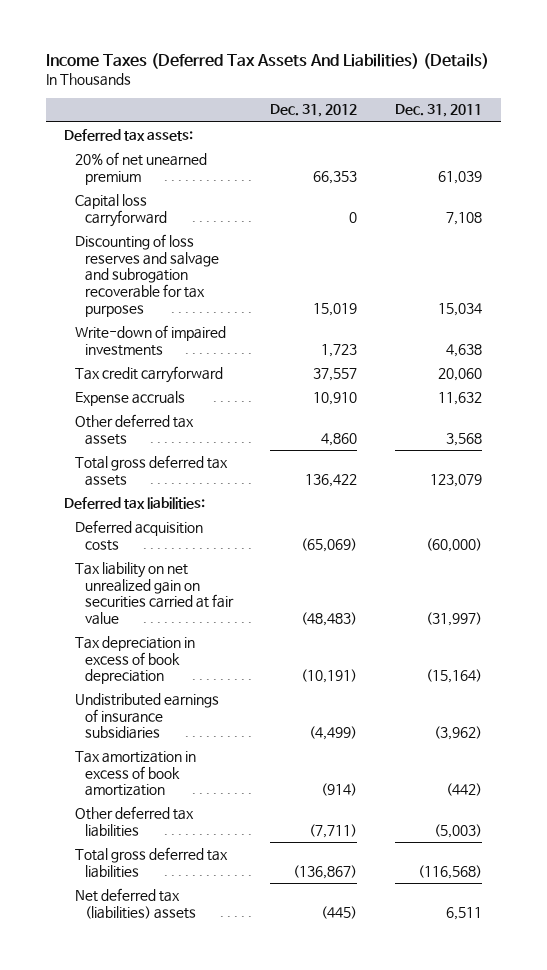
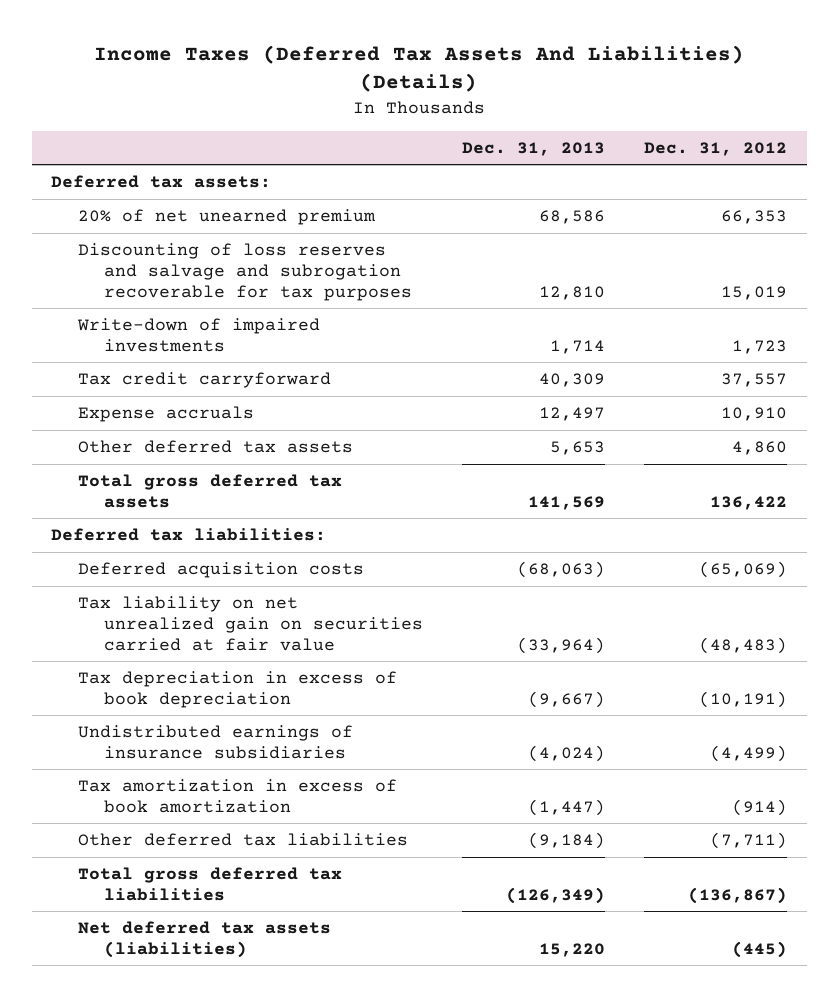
- | Dec. 31, 2012 | Dec. 31, 2011
+ | Dec. 31, 2013 | Dec. 31, 2012
- Capital loss carryforward | 0 | 7,108
- Net deferred tax (liabilities) assets | (445) | 6,511
+ Net deferred tax assets (liabilities) | 15,220 | (445)

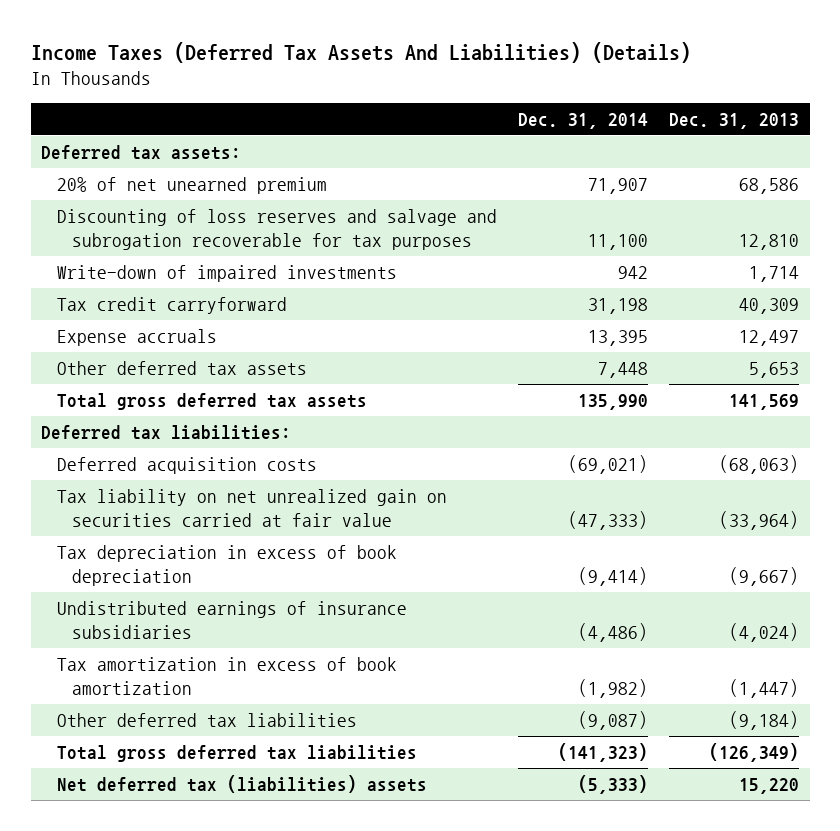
- | Dec. 31, 2013 | Dec. 31, 2012
+ | Dec. 31, 2014 | Dec. 31, 2013
- Net deferred tax assets (liabilities) | 15,220 | (445)
+ Net deferred tax (liabilities) assets | (5,333) | 15,220

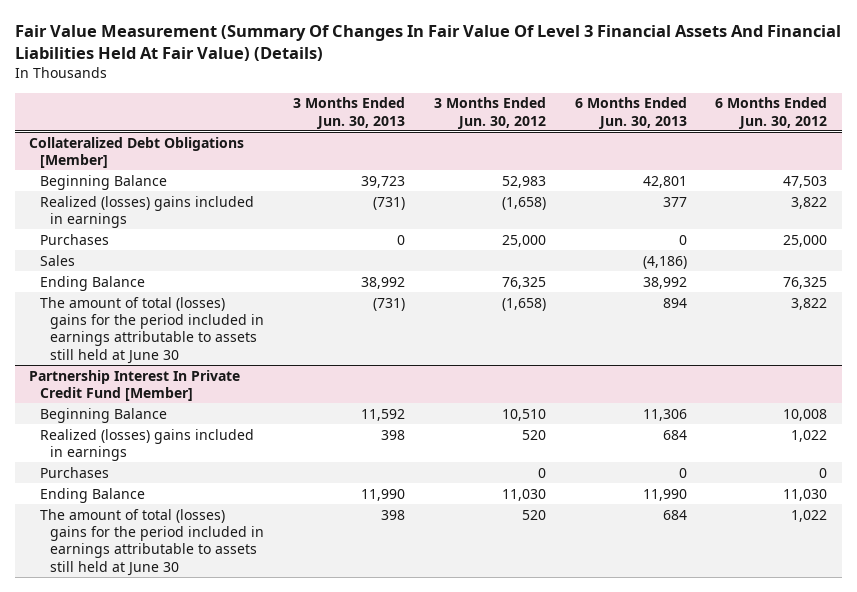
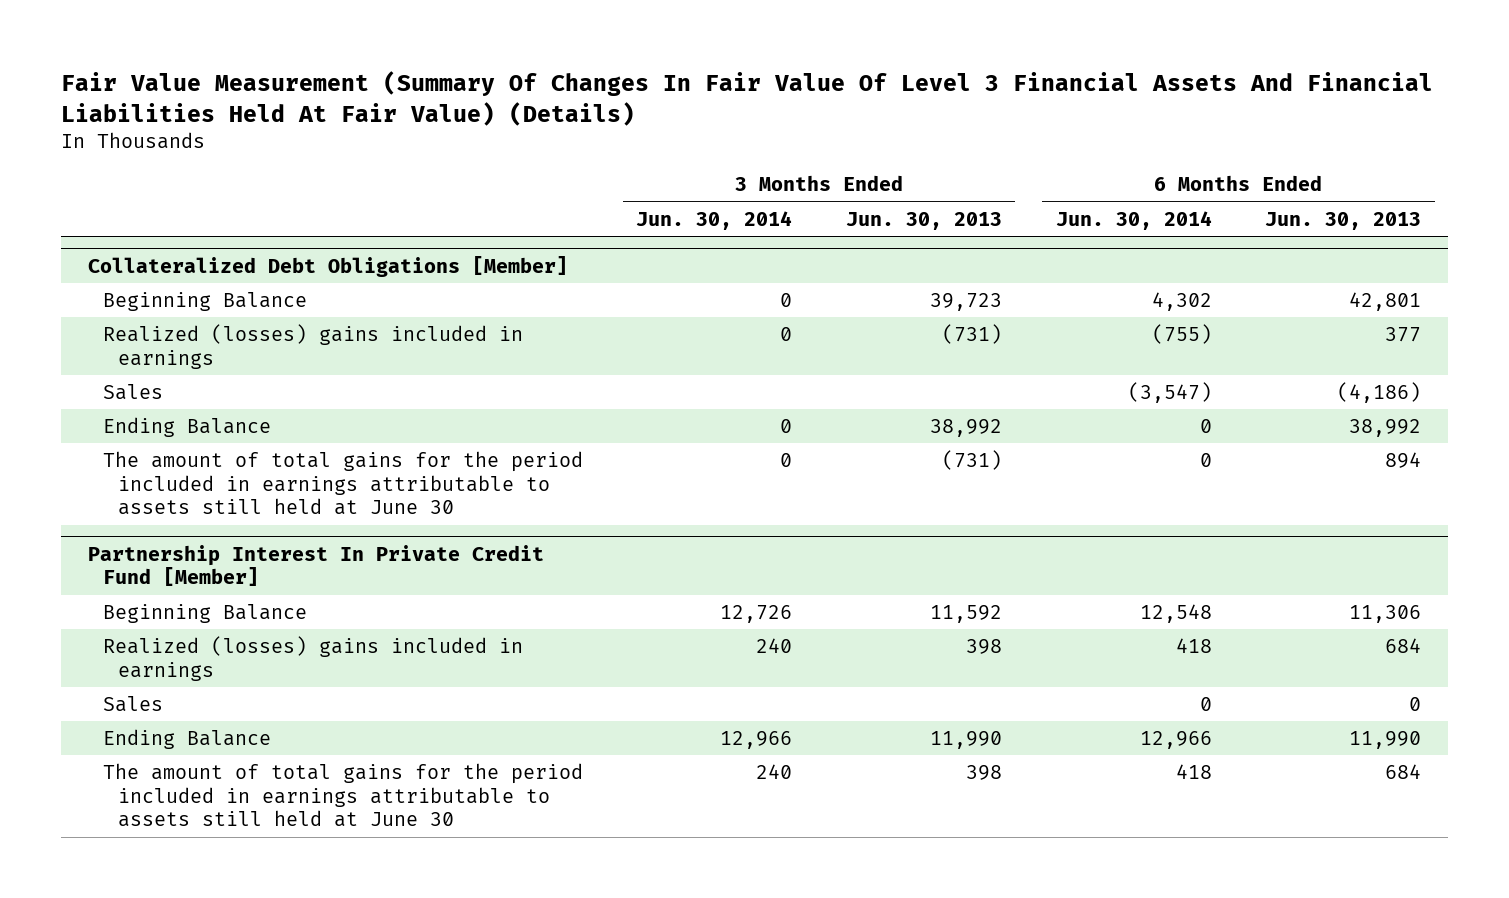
- | 3 Months Ended Jun. 30, 2013 | 3 Months Ended Jun. 30, 2012 | 6 Months Ended Jun. 30, 2013 | 6 Months Ended Jun. 30, 2012
+ | 3 Months Ended Jun. 30, 2014 | 3 Months Ended Jun. 30, 2013 | 6 Months Ended Jun. 30, 2014 | 6 Months Ended Jun. 30, 2013
@ Collateralized Debt Obligations [Member]
- Purchases | 0 | 25,000 | 0 | 25,000
- The amount of total (losses) gains for the period included in earnings attributable to assets still held at June 30 | (731) | (1,658) | 894 | 3,822
+ The amount of total gains for the period included in earnings attributable to assets still held at June 30 | 0 | (731) | 0 | 894
@ Partnership Interest In Private Credit Fund [Member]
- Purchases | | 0 | 0 | 0
+ Sales | | | 0 | 0
- The amount of total (losses) gains for the period included in earnings attributable to assets still held at June 30 | 398 | 520 | 684 | 1,022
+ The amount of total gains for the period included in earnings attributable to assets still held at June 30 | 240 | 398 | 418 | 684

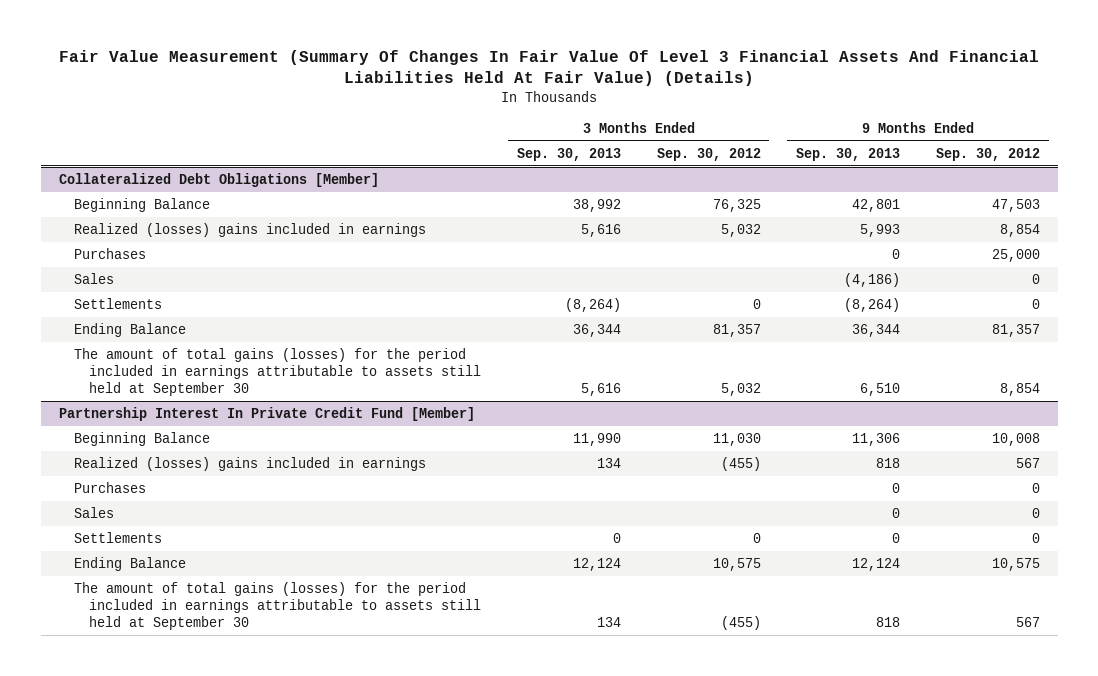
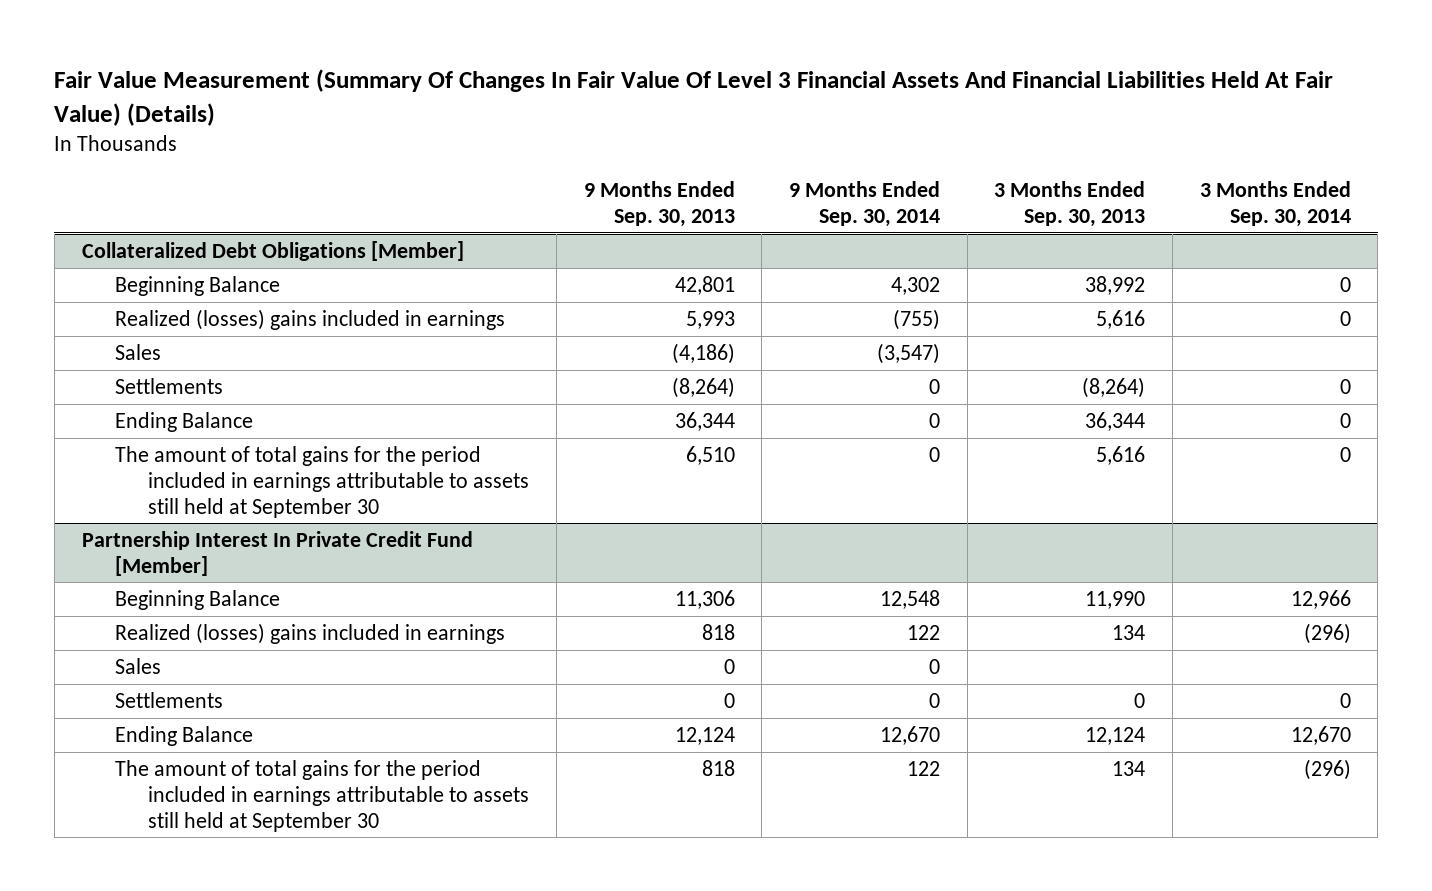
- | 3 Months Ended Sep. 30, 2013 | 3 Months Ended Sep. 30, 2012 | 9 Months Ended Sep. 30, 2013 | 9 Months Ended Sep. 30, 2012
+ | 9 Months Ended Sep. 30, 2013 | 9 Months Ended Sep. 30, 2014 | 3 Months Ended Sep. 30, 2013 | 3 Months Ended Sep. 30, 2014
@ Collateralized Debt Obligations [Member]
- Purchases | | | 0 | 25,000
- The amount of total gains (losses) for the period included in earnings attributable to assets still held at September 30 | 5,616 | 5,032 | 6,510 | 8,854
+ The amount of total gains for the period included in earnings attributable to assets still held at September 30 | 6,510 | 0 | 5,616 | 0
@ Partnership Interest In Private Credit Fund [Member]
- Purchases | | | 0 | 0
- The amount of total gains (losses) for the period included in earnings attributable to assets still held at September 30 | 134 | (455) | 818 | 567
+ The amount of total gains for the period included in earnings attributable to assets still held at September 30 | 818 | 122 | 134 | (296)

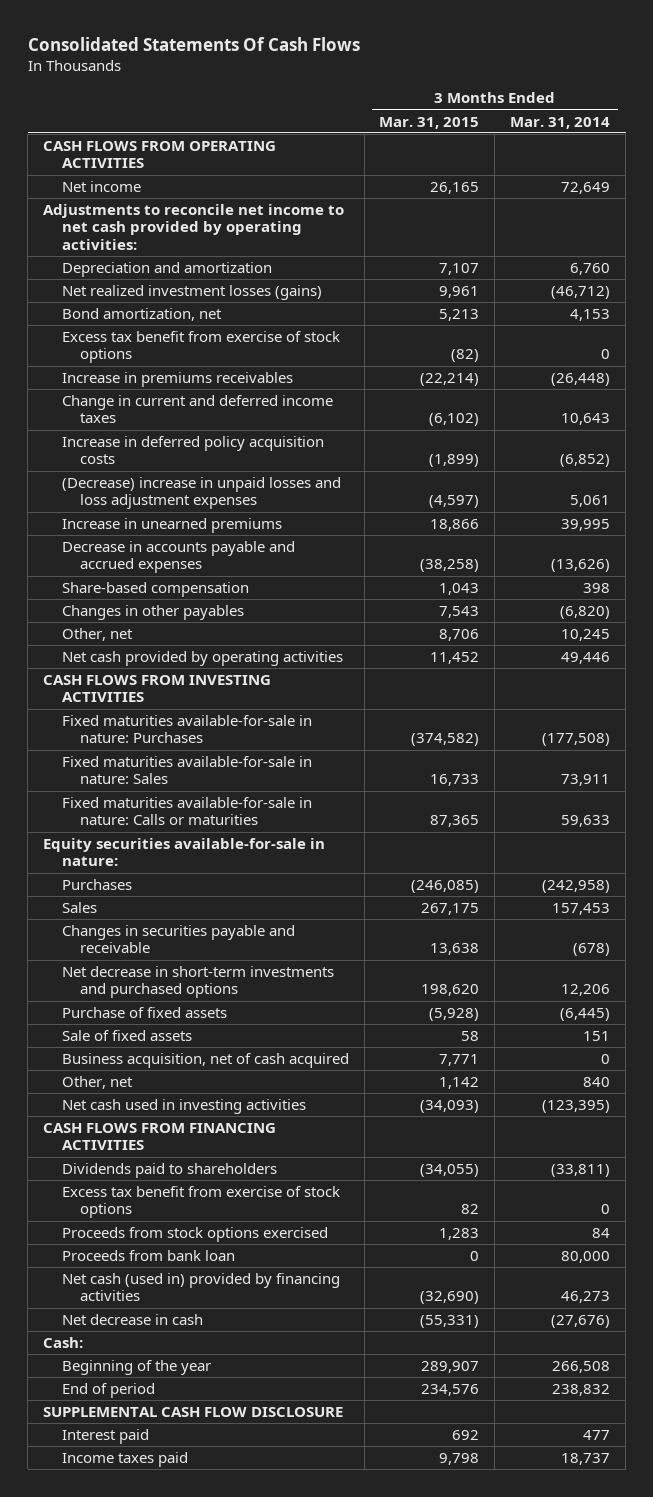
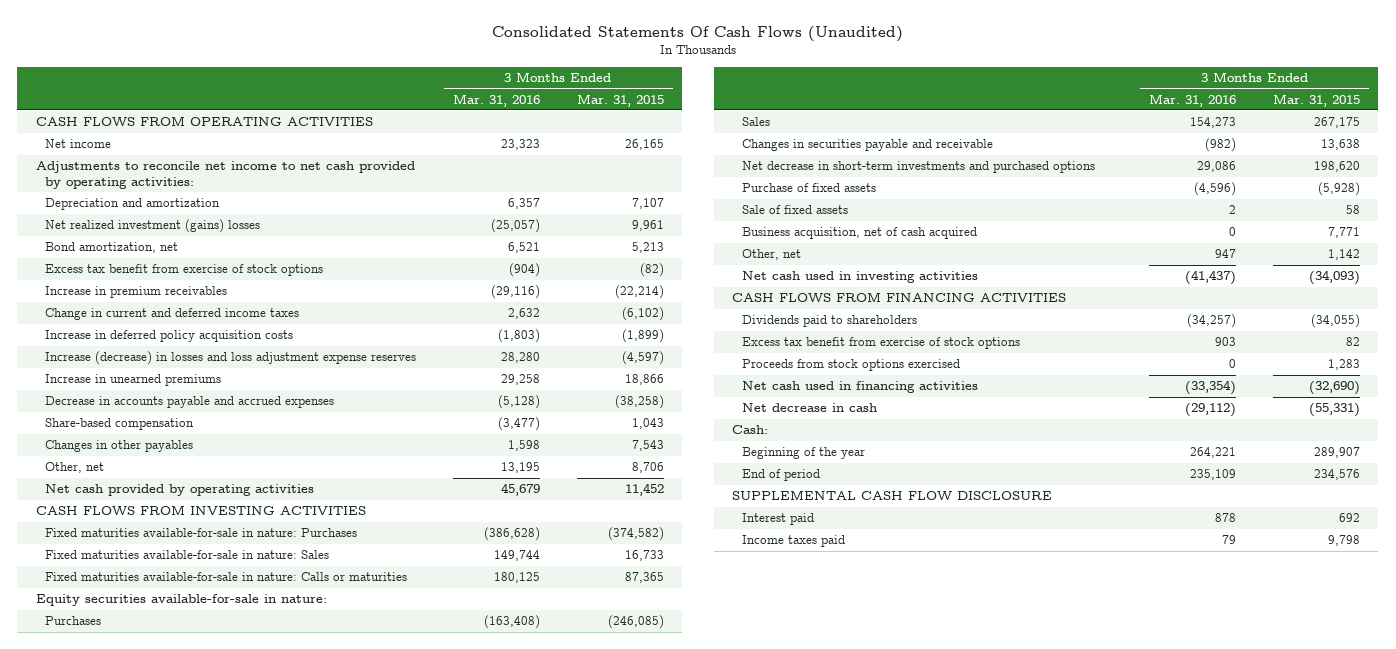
- Consolidated Statements Of Cash Flows
+ Consolidated Statements Of Cash Flows (Unaudited)
- | 3 Months Ended Mar. 31, 2015 | 3 Months Ended Mar. 31, 2014
+ | 3 Months Ended Mar. 31, 2016 | 3 Months Ended Mar. 31, 2015
- Net realized investment losses (gains) | 9,961 | (46,712)
+ Net realized investment (gains) losses | (25,057) | 9,961
- Increase in premiums receivables | (22,214) | (26,448)
+ Increase in premium receivables | (29,116) | (22,214)
- (Decrease) increase in unpaid losses and loss adjustment expenses | (4,597) | 5,061
+ Increase (decrease) in losses and loss adjustment expense reserves | 28,280 | (4,597)
- Proceeds from bank loan | 0 | 80,000
- Net cash (used in) provided by financing activities | (32,690) | 46,273
+ Net cash used in financing activities | (33,354) | (32,690)

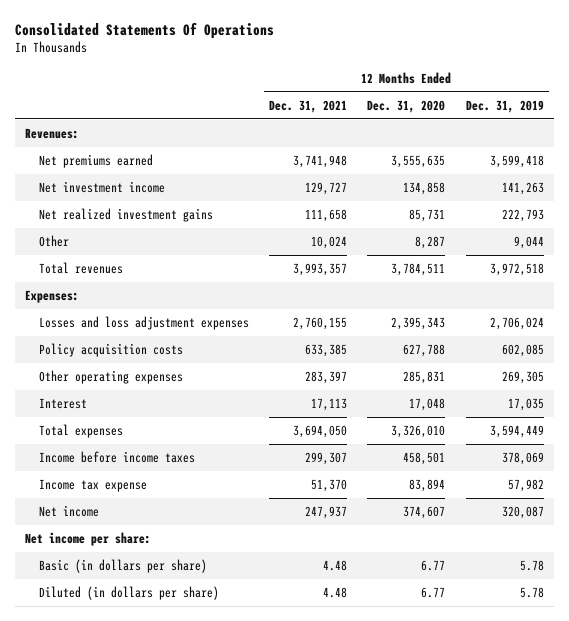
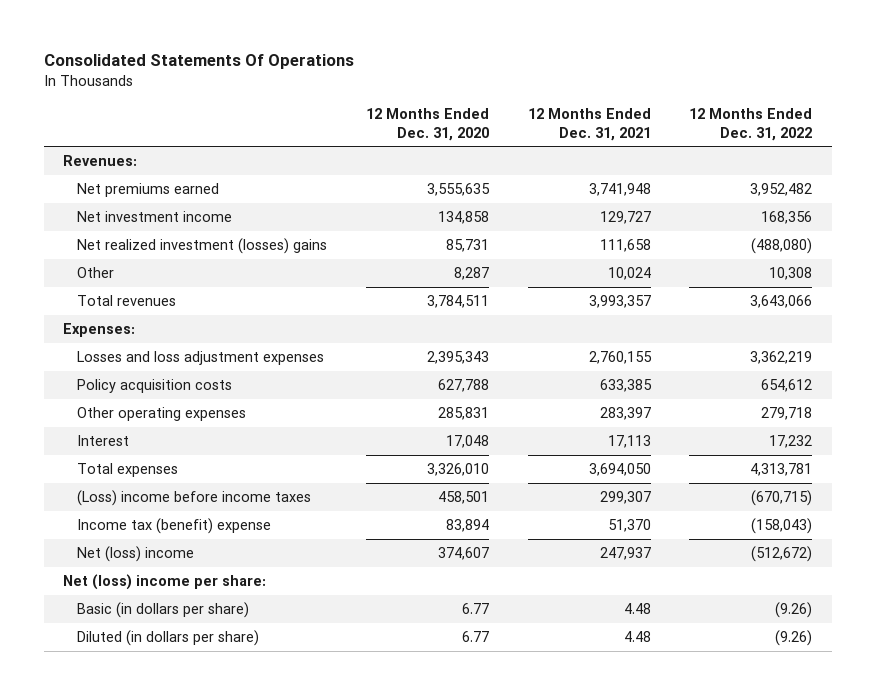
- | 12 Months Ended Dec. 31, 2021 | 12 Months Ended Dec. 31, 2020 | 12 Months Ended Dec. 31, 2019
+ | 12 Months Ended Dec. 31, 2020 | 12 Months Ended Dec. 31, 2021 | 12 Months Ended Dec. 31, 2022
- Net realized investment gains | 111,658 | 85,731 | 222,793
+ Net realized investment (losses) gains | 85,731 | 111,658 | (488,080)
- Income before income taxes | 299,307 | 458,501 | 378,069
- Income tax expense | 51,370 | 83,894 | 57,982
- Net income | 247,937 | 374,607 | 320,087
- Net income per share:
+ (Loss) income before income taxes | 458,501 | 299,307 | (670,715)
+ Income tax (benefit) expense | 83,894 | 51,370 | (158,043)
+ Net (loss) income | 374,607 | 247,937 | (512,672)
+ Net (loss) income per share:

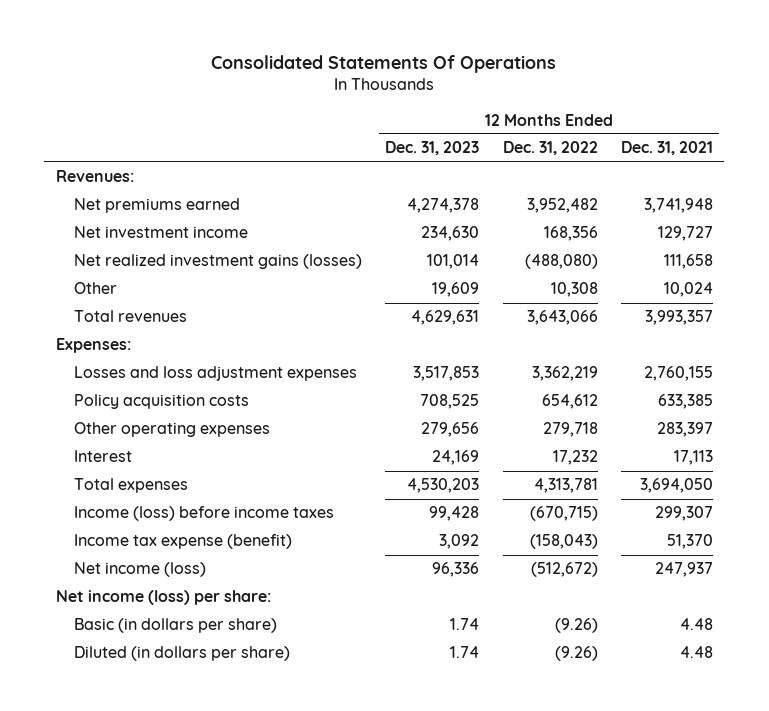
- | 12 Months Ended Dec. 31, 2020 | 12 Months Ended Dec. 31, 2021 | 12 Months Ended Dec. 31, 2022
+ | 12 Months Ended Dec. 31, 2023 | 12 Months Ended Dec. 31, 2022 | 12 Months Ended Dec. 31, 2021
- Net realized investment (losses) gains | 85,731 | 111,658 | (488,080)
+ Net realized investment gains (losses) | 101,014 | (488,080) | 111,658
- (Loss) income before income taxes | 458,501 | 299,307 | (670,715)
- Income tax (benefit) expense | 83,894 | 51,370 | (158,043)
- Net (loss) income | 374,607 | 247,937 | (512,672)
- Net (loss) income per share:
+ Income (loss) before income taxes | 99,428 | (670,715) | 299,307
+ Income tax expense (benefit) | 3,092 | (158,043) | 51,370
+ Net income (loss) | 96,336 | (512,672) | 247,937
+ Net income (loss) per share:

